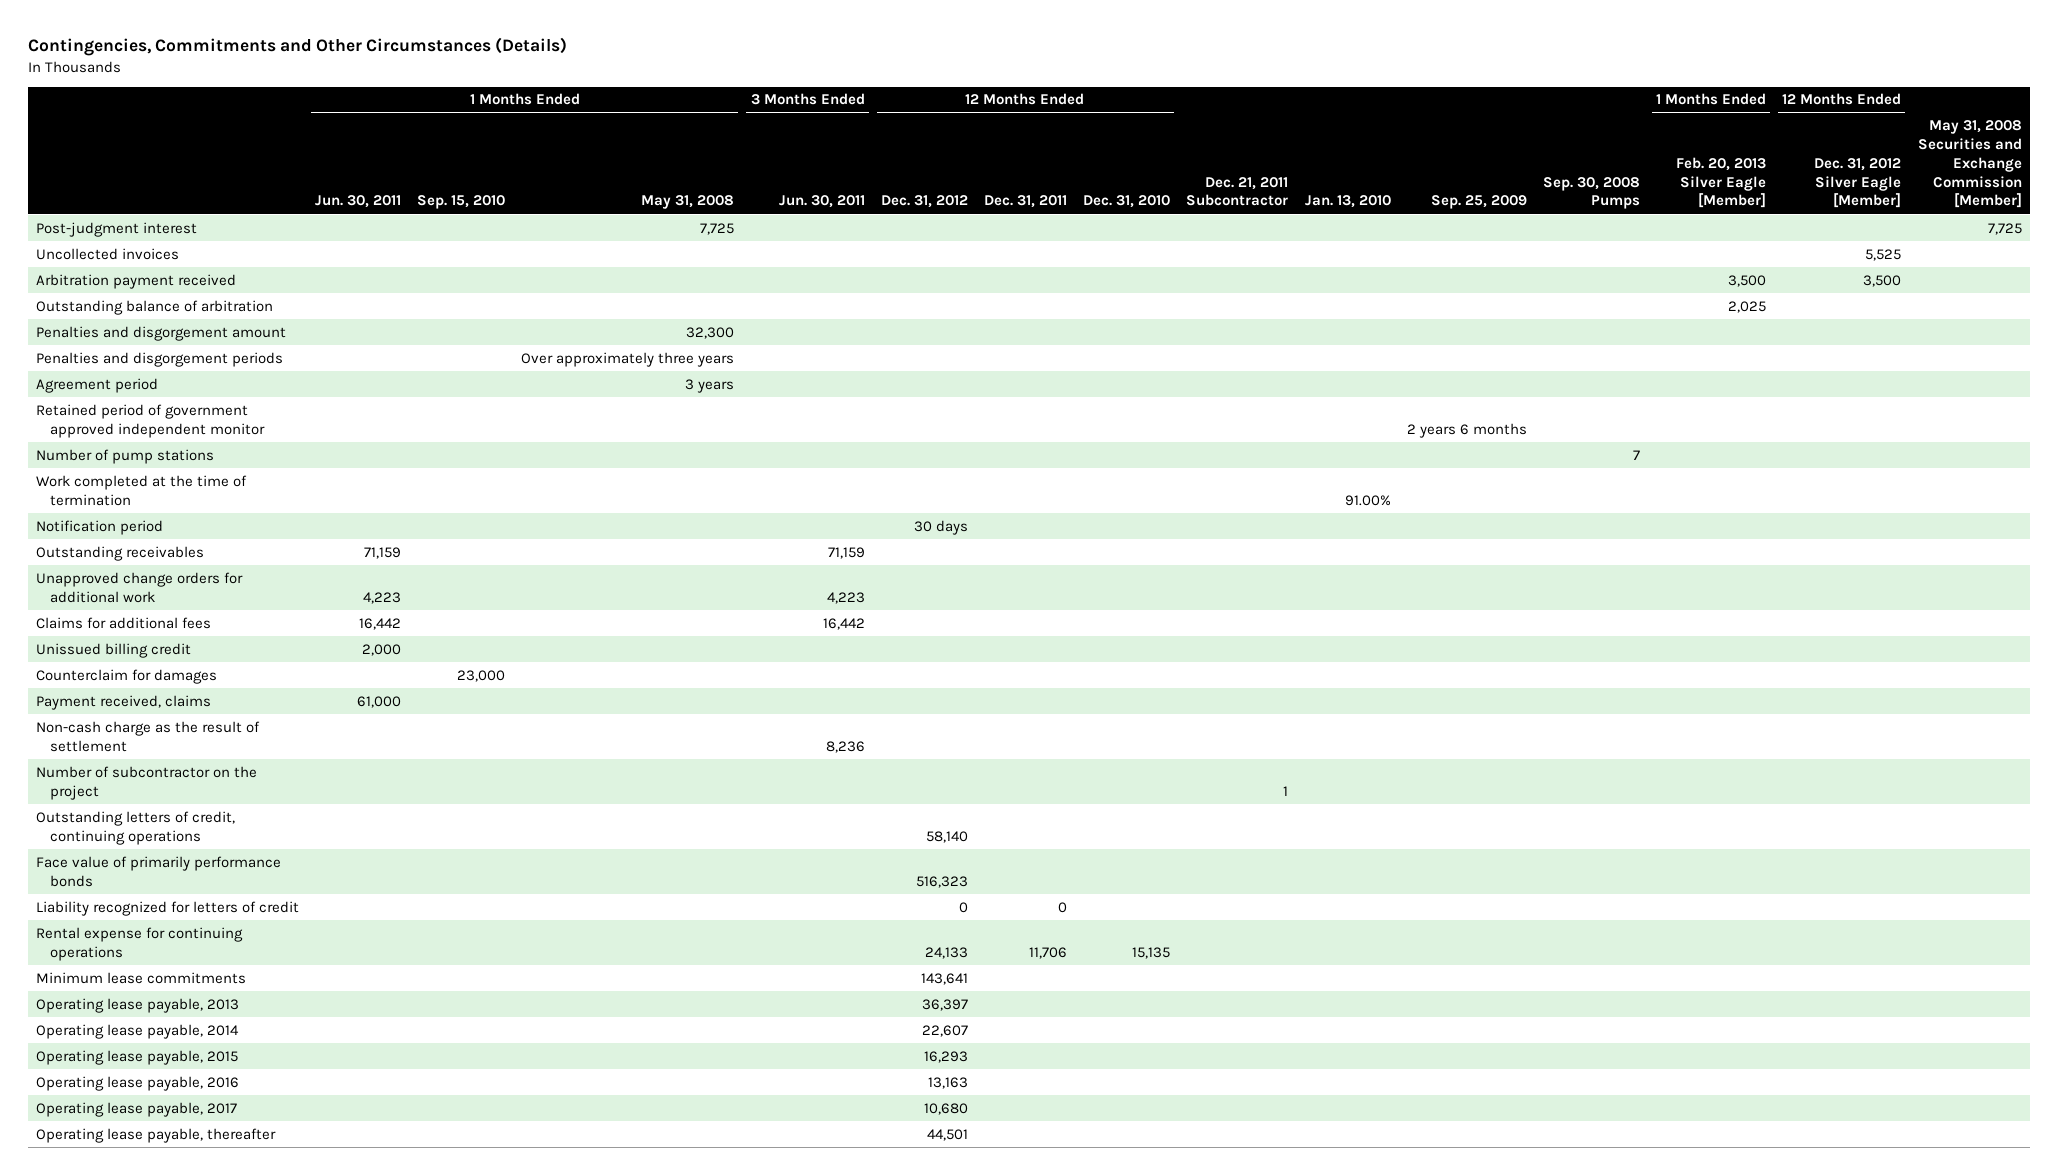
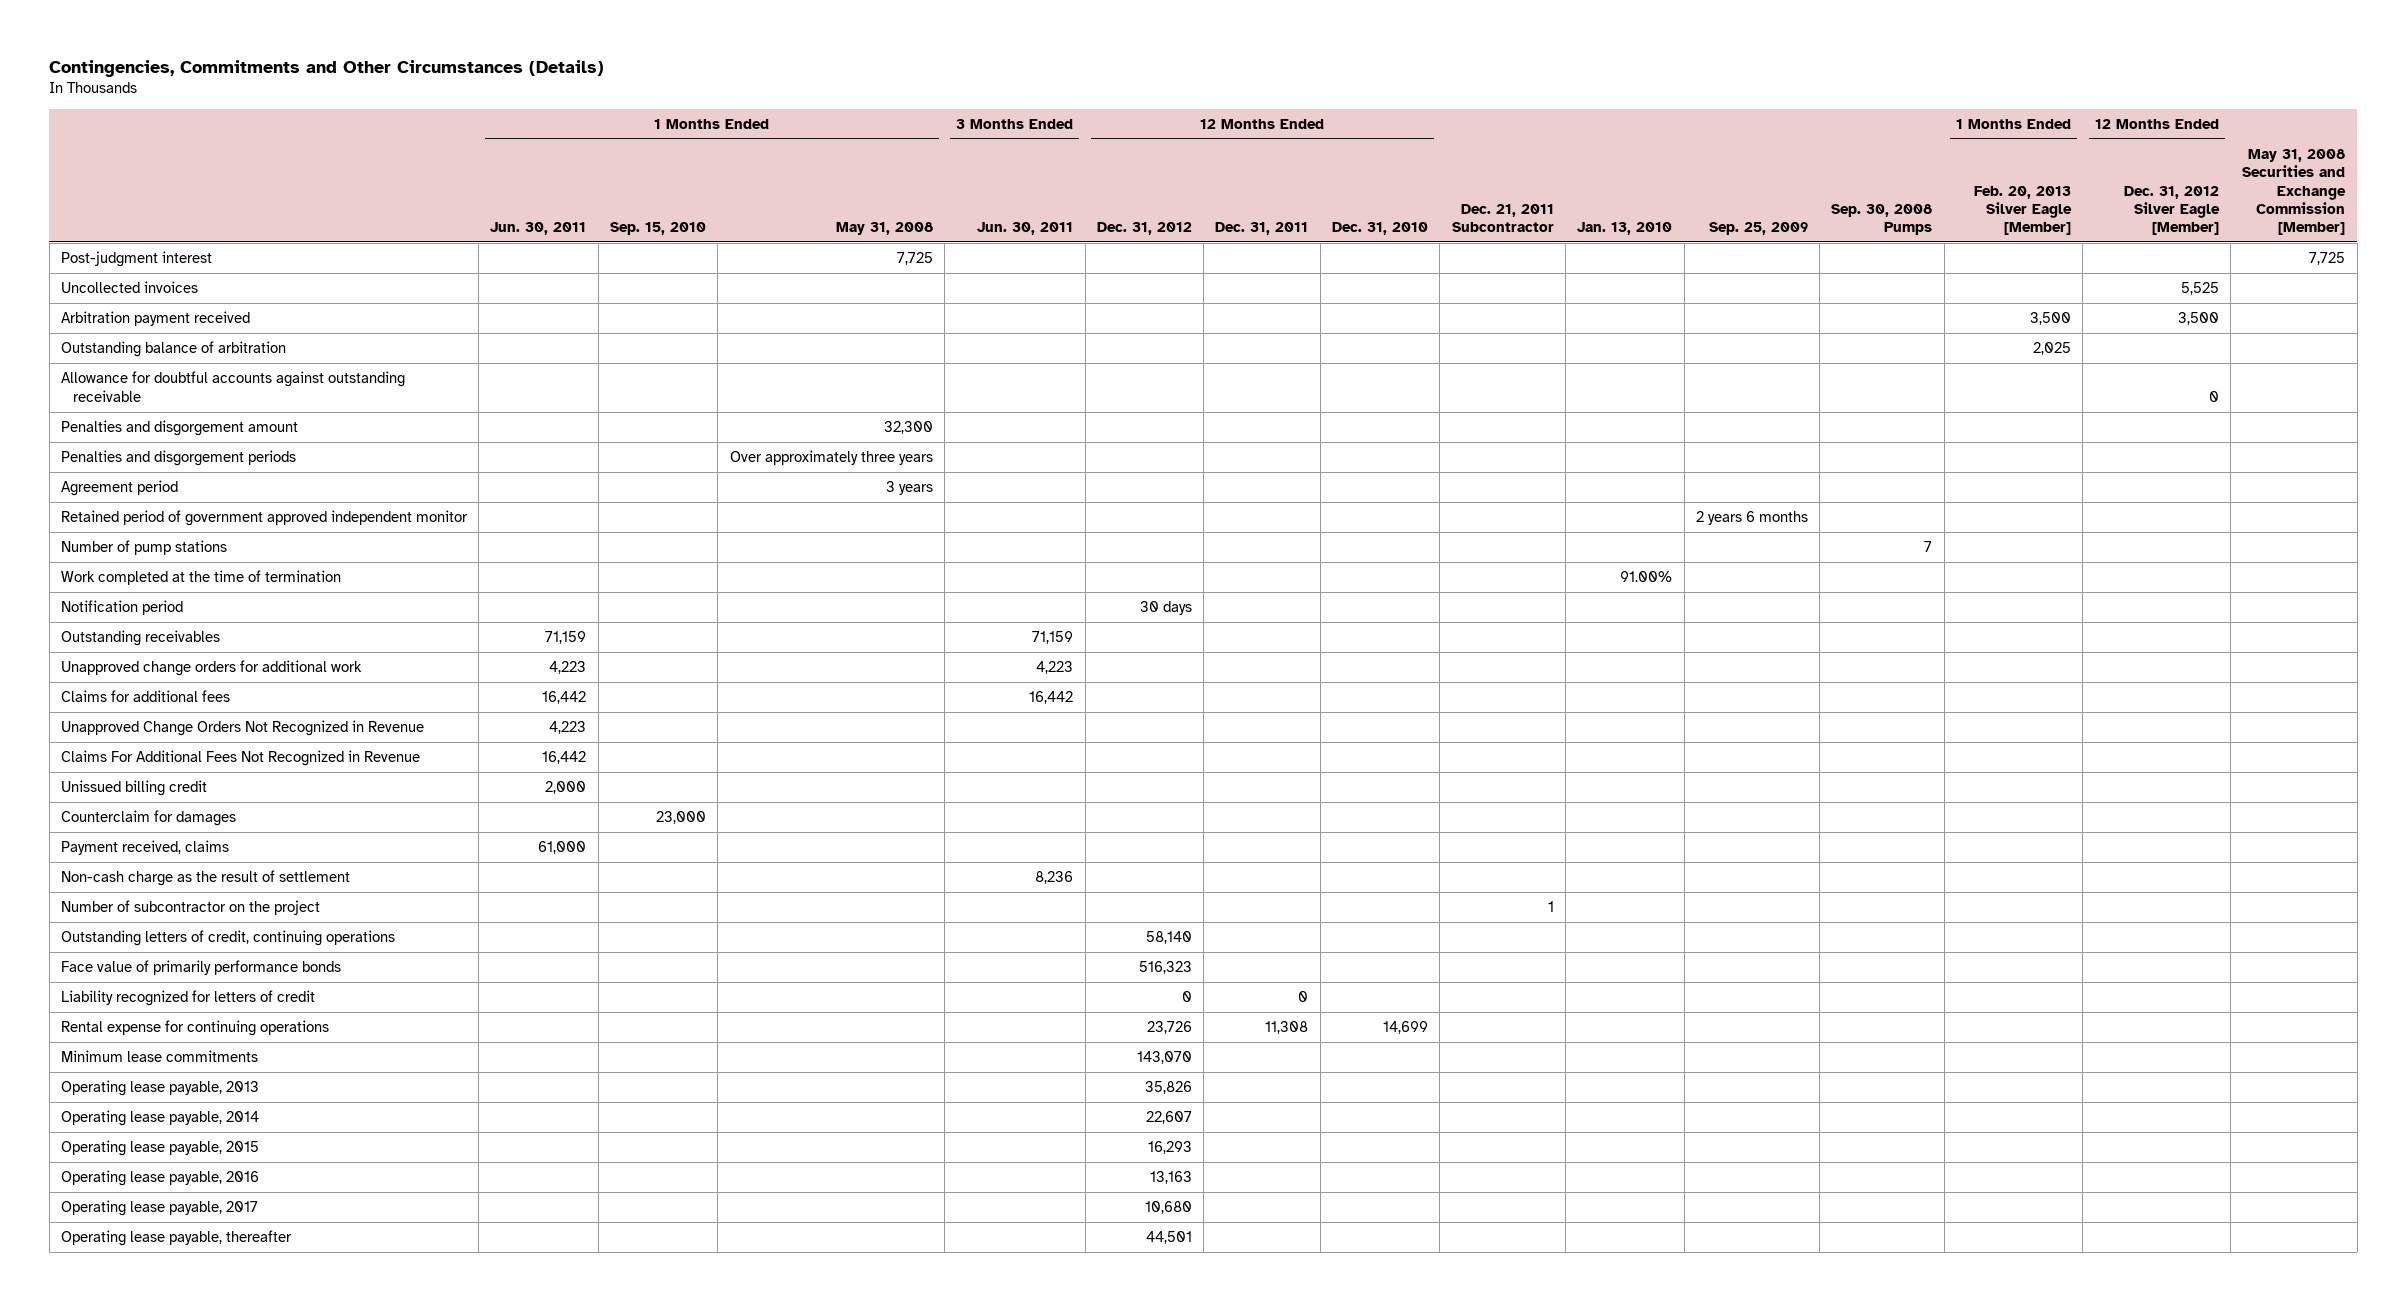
+ Allowance for doubtful accounts against outstanding receivable | | | | | | | | | | | | | 0 |
+ Unapproved Change Orders Not Recognized in Revenue | 4,223 | | | | | | | | | | | | |
+ Claims For Additional Fees Not Recognized in Revenue | 16,442 | | | | | | | | | | | | |
- Rental expense for continuing operations | | | | | 24,133 | 11,706 | 15,135 | | | | | | |
- Minimum lease commitments | | | | | 143,641 | | | | | | | | |
- Operating lease payable, 2013 | | | | | 36,397 | | | | | | | | |
+ Rental expense for continuing operations | | | | | 23,726 | 11,308 | 14,699 | | | | | | |
+ Minimum lease commitments | | | | | 143,070 | | | | | | | | |
+ Operating lease payable, 2013 | | | | | 35,826 | | | | | | | | |

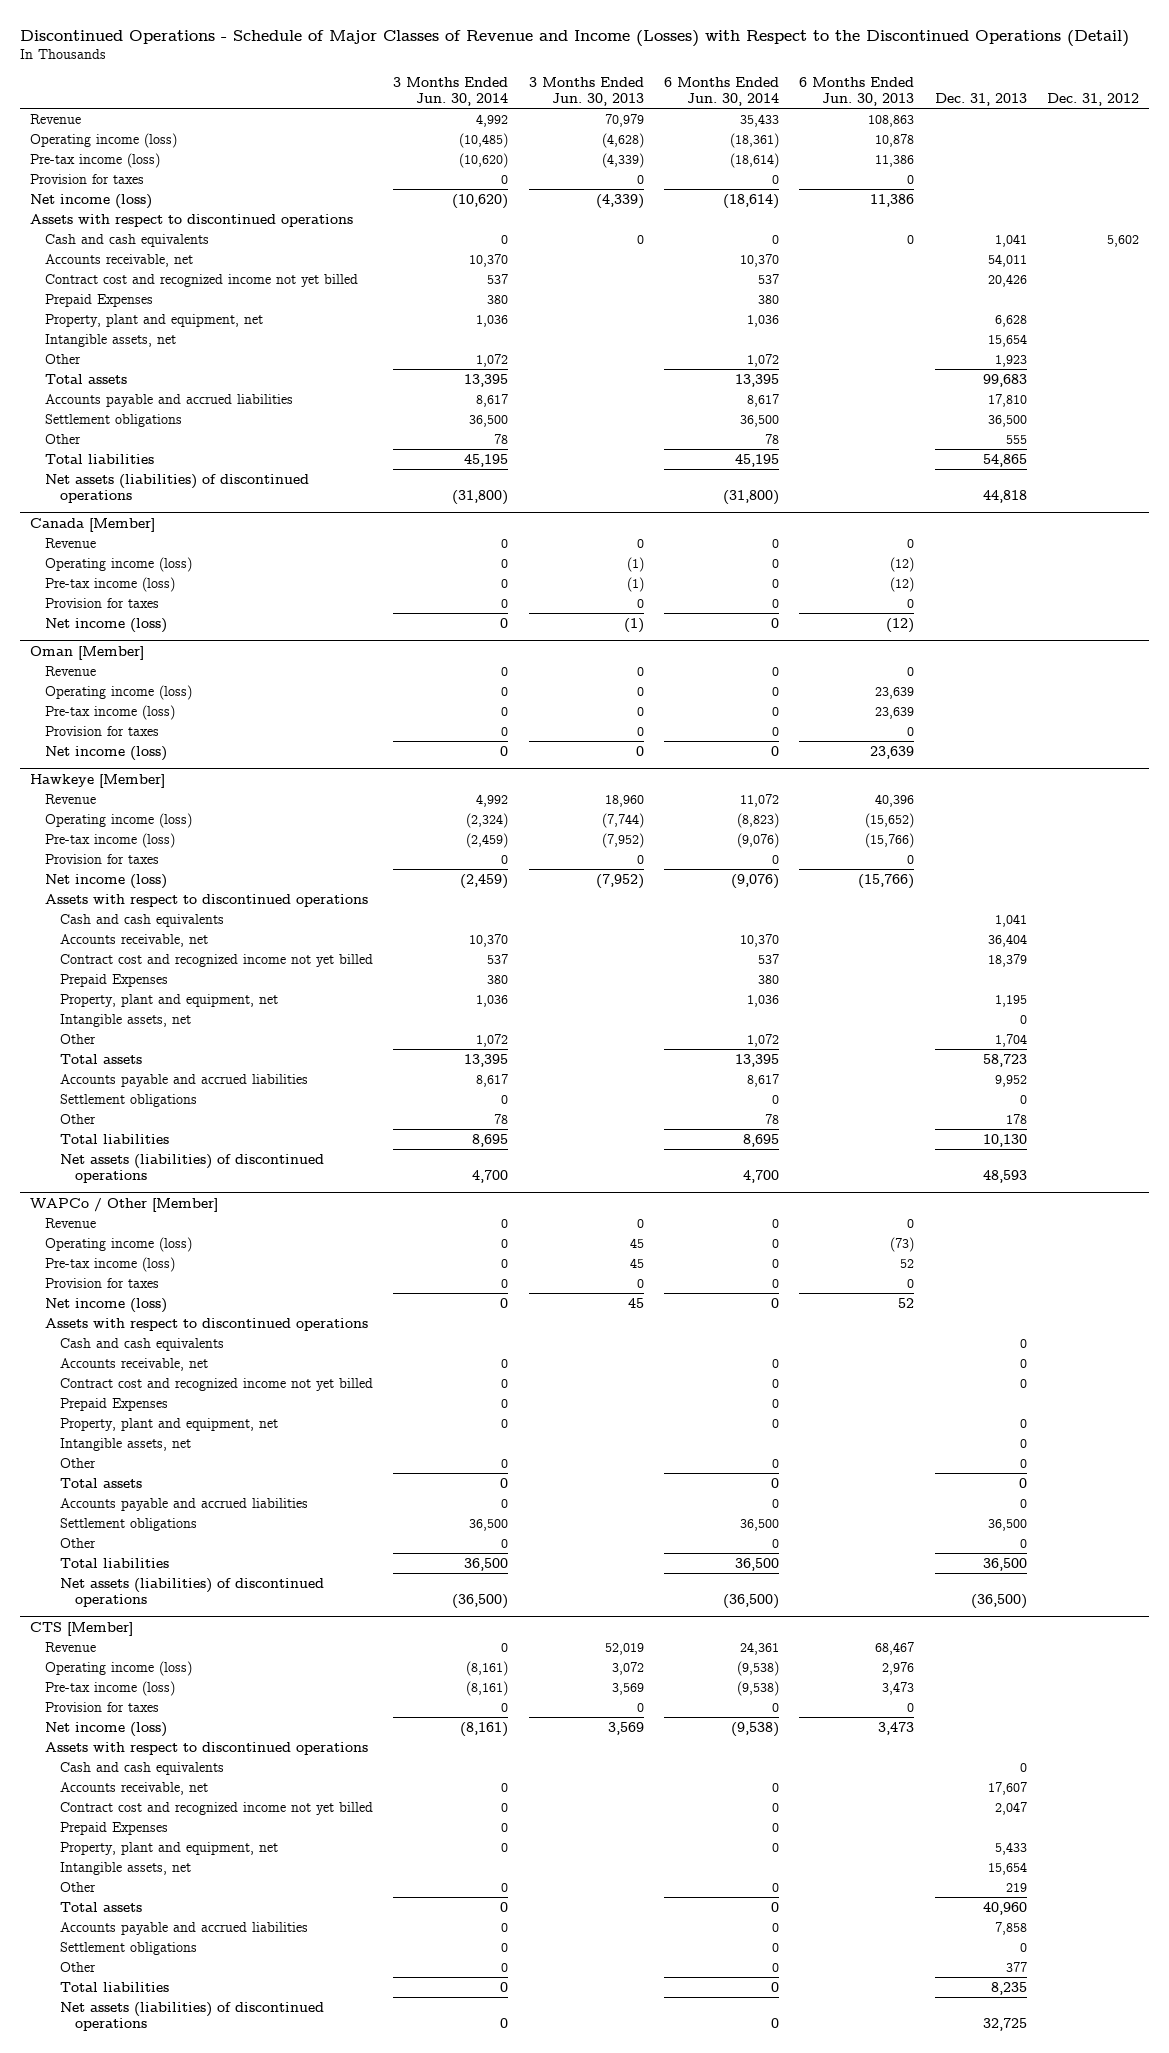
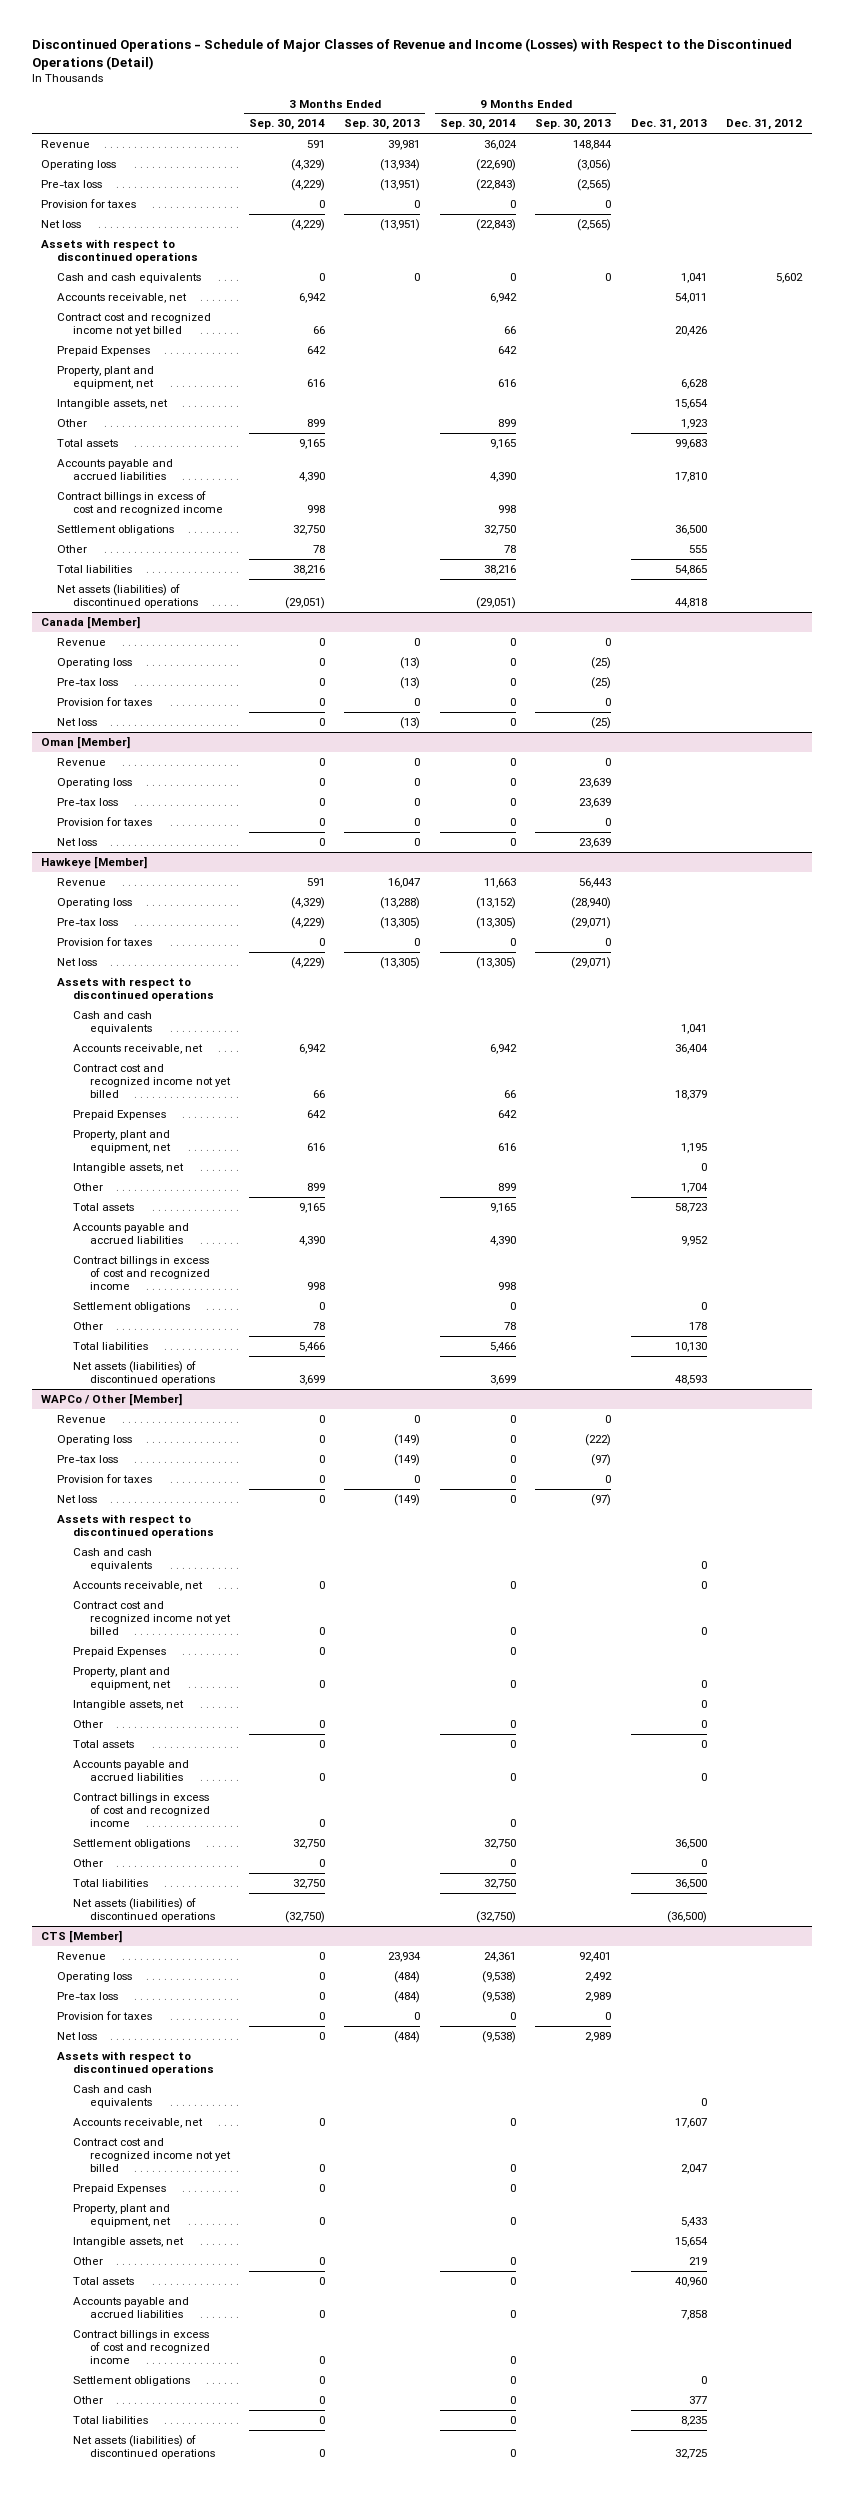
- | 3 Months Ended Jun. 30, 2014 | 3 Months Ended Jun. 30, 2013 | 6 Months Ended Jun. 30, 2014 | 6 Months Ended Jun. 30, 2013 | Dec. 31, 2013 | Dec. 31, 2012
+ | 3 Months Ended Sep. 30, 2014 | 3 Months Ended Sep. 30, 2013 | 9 Months Ended Sep. 30, 2014 | 9 Months Ended Sep. 30, 2013 | Dec. 31, 2013 | Dec. 31, 2012
- Operating income (loss) | (10,485) | (4,628) | (18,361) | 10,878 | |
- Pre-tax income (loss) | (10,620) | (4,339) | (18,614) | 11,386 | |
+ Operating loss | (4,329) | (13,934) | (22,690) | (3,056) | |
+ Pre-tax loss | (4,229) | (13,951) | (22,843) | (2,565) | |
- Net income (loss) | (10,620) | (4,339) | (18,614) | 11,386 | |
+ Net loss | (4,229) | (13,951) | (22,843) | (2,565) | |
+ Contract billings in excess of cost and recognized income | 998 | | 998 | | |
@ Canada [Member]
- Operating income (loss) | 0 | (1) | 0 | (12) | |
- Pre-tax income (loss) | 0 | (1) | 0 | (12) | |
+ Operating loss | 0 | (13) | 0 | (25) | |
+ Pre-tax loss | 0 | (13) | 0 | (25) | |
- Net income (loss) | 0 | (1) | 0 | (12) | |
+ Net loss | 0 | (13) | 0 | (25) | |
@ Oman [Member]
- Operating income (loss) | 0 | 0 | 0 | 23,639 | |
- Pre-tax income (loss) | 0 | 0 | 0 | 23,639 | |
+ Operating loss | 0 | 0 | 0 | 23,639 | |
+ Pre-tax loss | 0 | 0 | 0 | 23,639 | |
- Net income (loss) | 0 | 0 | 0 | 23,639 | |
+ Net loss | 0 | 0 | 0 | 23,639 | |
@ Hawkeye [Member]
- Operating income (loss) | (2,324) | (7,744) | (8,823) | (15,652) | |
- Pre-tax income (loss) | (2,459) | (7,952) | (9,076) | (15,766) | |
+ Operating loss | (4,329) | (13,288) | (13,152) | (28,940) | |
+ Pre-tax loss | (4,229) | (13,305) | (13,305) | (29,071) | |
- Net income (loss) | (2,459) | (7,952) | (9,076) | (15,766) | |
+ Net loss | (4,229) | (13,305) | (13,305) | (29,071) | |
+ Contract billings in excess of cost and recognized income | 998 | | 998 | | |
@ WAPCo / Other [Member]
- Operating income (loss) | 0 | 45 | 0 | (73) | |
- Pre-tax income (loss) | 0 | 45 | 0 | 52 | |
+ Operating loss | 0 | (149) | 0 | (222) | |
+ Pre-tax loss | 0 | (149) | 0 | (97) | |
- Net income (loss) | 0 | 45 | 0 | 52 | |
+ Net loss | 0 | (149) | 0 | (97) | |
+ Contract billings in excess of cost and recognized income | 0 | | 0 | | |
@ CTS [Member]
- Operating income (loss) | (8,161) | 3,072 | (9,538) | 2,976 | |
- Pre-tax income (loss) | (8,161) | 3,569 | (9,538) | 3,473 | |
+ Operating loss | 0 | (484) | (9,538) | 2,492 | |
+ Pre-tax loss | 0 | (484) | (9,538) | 2,989 | |
- Net income (loss) | (8,161) | 3,569 | (9,538) | 3,473 | |
+ Net loss | 0 | (484) | (9,538) | 2,989 | |
+ Contract billings in excess of cost and recognized income | 0 | | 0 | | |

